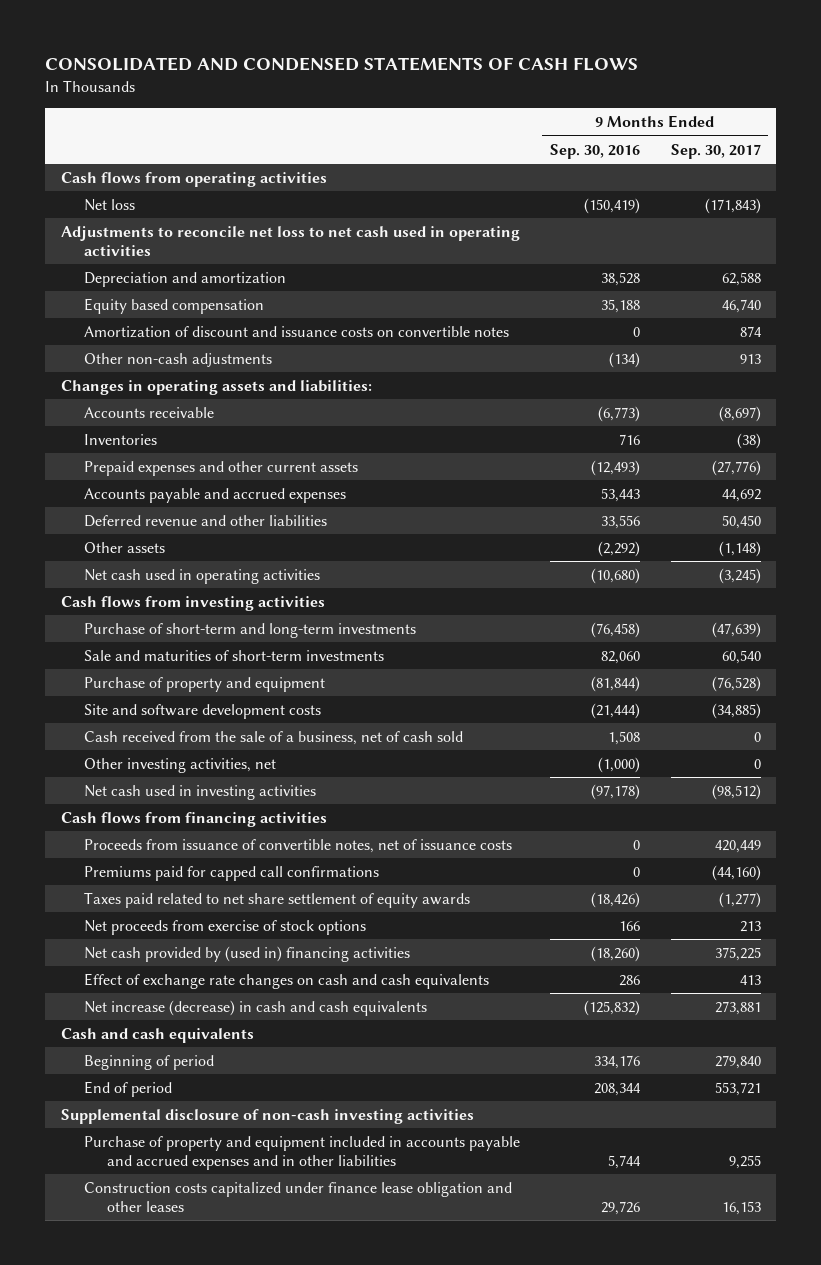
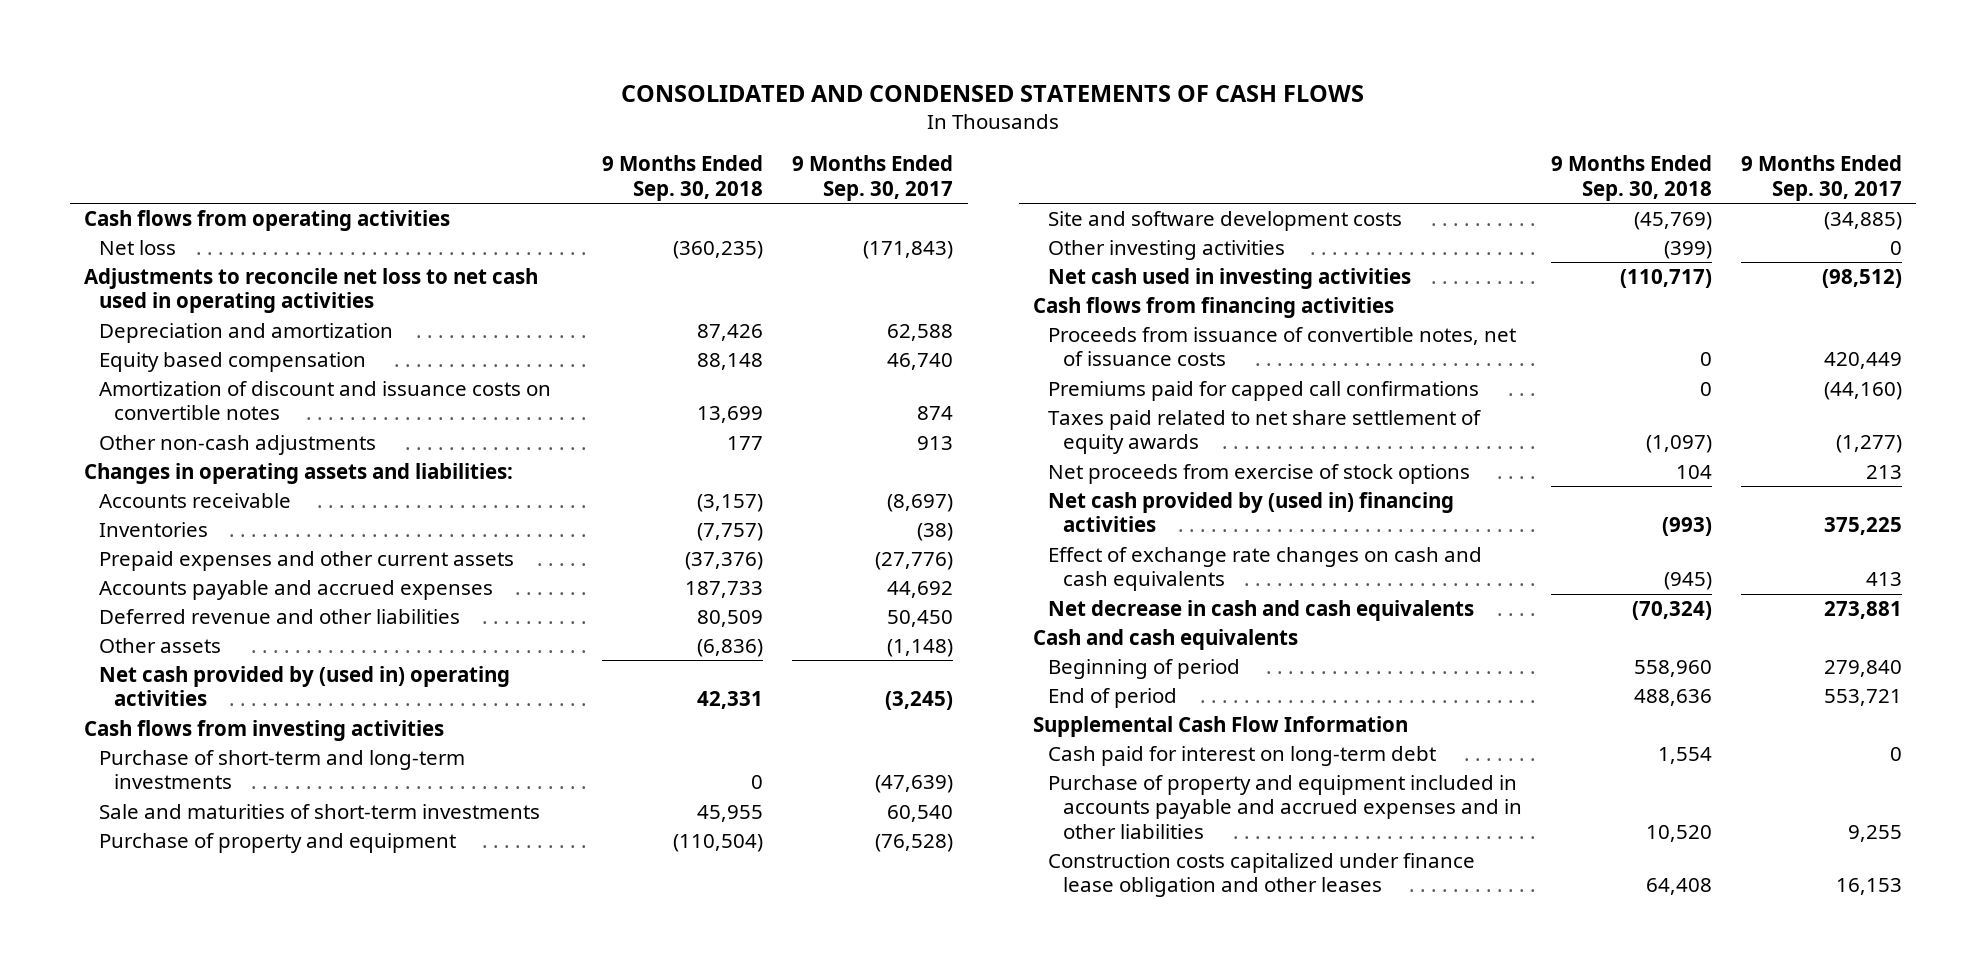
- | 9 Months Ended Sep. 30, 2016 | 9 Months Ended Sep. 30, 2017
+ | 9 Months Ended Sep. 30, 2018 | 9 Months Ended Sep. 30, 2017
- Net cash used in operating activities | (10,680) | (3,245)
+ Net cash provided by (used in) operating activities | 42,331 | (3,245)
- Cash received from the sale of a business, net of cash sold | 1,508 | 0
- Other investing activities, net | (1,000) | 0
+ Other investing activities | (399) | 0
- Net increase (decrease) in cash and cash equivalents | (125,832) | 273,881
+ Net decrease in cash and cash equivalents | (70,324) | 273,881
- Supplemental disclosure of non-cash investing activities
+ Supplemental Cash Flow Information
+ Cash paid for interest on long-term debt | 1,554 | 0

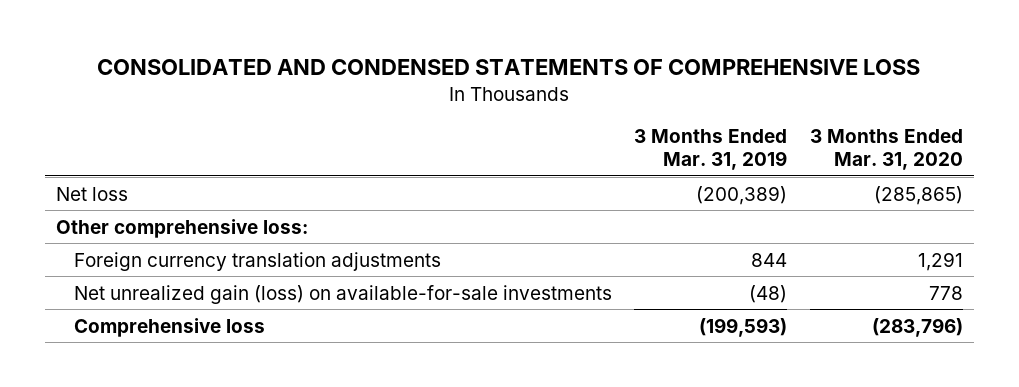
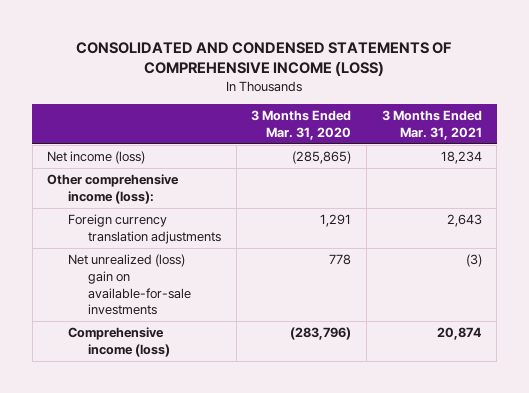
- CONSOLIDATED AND CONDENSED STATEMENTS OF COMPREHENSIVE LOSS
+ CONSOLIDATED AND CONDENSED STATEMENTS OF COMPREHENSIVE INCOME (LOSS)
- | 3 Months Ended Mar. 31, 2019 | 3 Months Ended Mar. 31, 2020
+ | 3 Months Ended Mar. 31, 2020 | 3 Months Ended Mar. 31, 2021
- Net loss | (200,389) | (285,865)
- Other comprehensive loss:
+ Net income (loss) | (285,865) | 18,234
+ Other comprehensive income (loss):
- Net unrealized gain (loss) on available-for-sale investments | (48) | 778
- Comprehensive loss | (199,593) | (283,796)
+ Net unrealized (loss) gain on available-for-sale investments | 778 | (3)
+ Comprehensive income (loss) | (283,796) | 20,874

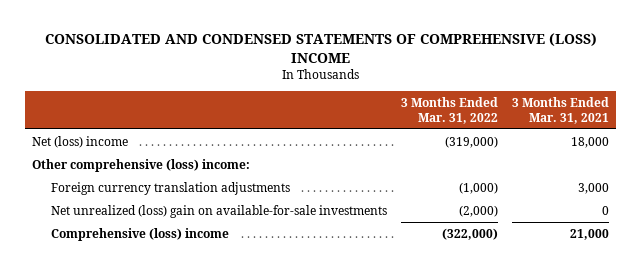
- CONSOLIDATED AND CONDENSED STATEMENTS OF COMPREHENSIVE INCOME (LOSS)
+ CONSOLIDATED AND CONDENSED STATEMENTS OF COMPREHENSIVE (LOSS) INCOME
- | 3 Months Ended Mar. 31, 2020 | 3 Months Ended Mar. 31, 2021
+ | 3 Months Ended Mar. 31, 2022 | 3 Months Ended Mar. 31, 2021
- Net income (loss) | (285,865) | 18,234
- Other comprehensive income (loss):
- Foreign currency translation adjustments | 1,291 | 2,643
- Net unrealized (loss) gain on available-for-sale investments | 778 | (3)
- Comprehensive income (loss) | (283,796) | 20,874
+ Net (loss) income | (319,000) | 18,000
+ Other comprehensive (loss) income:
+ Foreign currency translation adjustments | (1,000) | 3,000
+ Net unrealized (loss) gain on available-for-sale investments | (2,000) | 0
+ Comprehensive (loss) income | (322,000) | 21,000

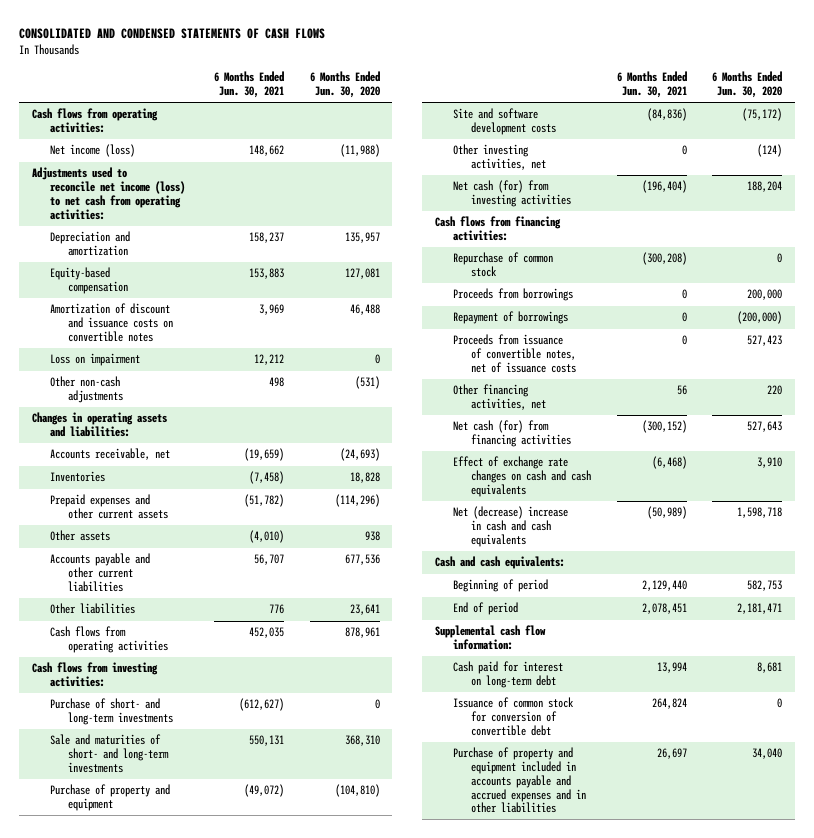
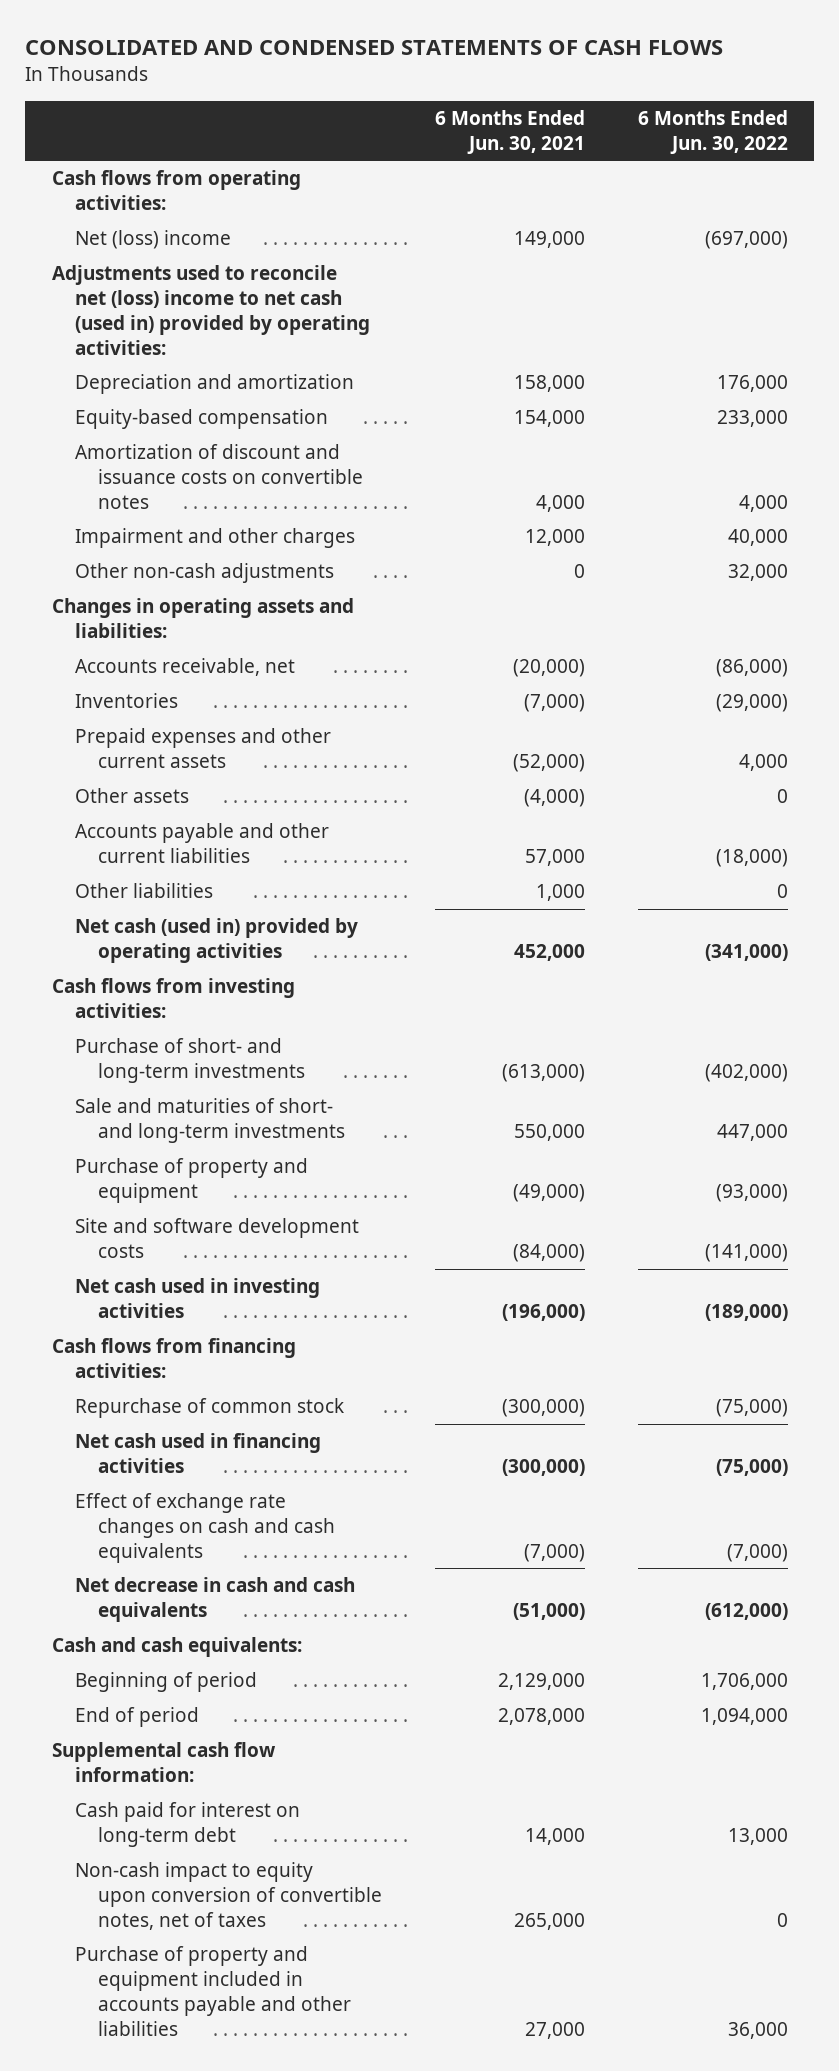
- | 6 Months Ended Jun. 30, 2021 | 6 Months Ended Jun. 30, 2020
+ | 6 Months Ended Jun. 30, 2021 | 6 Months Ended Jun. 30, 2022
- Net income (loss) | 148,662 | (11,988)
- Adjustments used to reconcile net income (loss) to net cash from operating activities:
- Depreciation and amortization | 158,237 | 135,957
- Equity-based compensation | 153,883 | 127,081
- Amortization of discount and issuance costs on convertible notes | 3,969 | 46,488
- Loss on impairment | 12,212 | 0
- Other non-cash adjustments | 498 | (531)
+ Net (loss) income | 149,000 | (697,000)
+ Adjustments used to reconcile net (loss) income to net cash (used in) provided by operating activities:
+ Depreciation and amortization | 158,000 | 176,000
+ Equity-based compensation | 154,000 | 233,000
+ Amortization of discount and issuance costs on convertible notes | 4,000 | 4,000
+ Impairment and other charges | 12,000 | 40,000
+ Other non-cash adjustments | 0 | 32,000
- Accounts receivable, net | (19,659) | (24,693)
- Inventories | (7,458) | 18,828
- Prepaid expenses and other current assets | (51,782) | (114,296)
- Other assets | (4,010) | 938
- Accounts payable and other current liabilities | 56,707 | 677,536
- Other liabilities | 776 | 23,641
- Cash flows from operating activities | 452,035 | 878,961
+ Accounts receivable, net | (20,000) | (86,000)
+ Inventories | (7,000) | (29,000)
+ Prepaid expenses and other current assets | (52,000) | 4,000
+ Other assets | (4,000) | 0
+ Accounts payable and other current liabilities | 57,000 | (18,000)
+ Other liabilities | 1,000 | 0
+ Net cash (used in) provided by operating activities | 452,000 | (341,000)
- Purchase of short- and long-term investments | (612,627) | 0
- Sale and maturities of short- and long-term investments | 550,131 | 368,310
- Purchase of property and equipment | (49,072) | (104,810)
- Site and software development costs | (84,836) | (75,172)
- Other investing activities, net | 0 | (124)
- Net cash (for) from investing activities | (196,404) | 188,204
+ Purchase of short- and long-term investments | (613,000) | (402,000)
+ Sale and maturities of short- and long-term investments | 550,000 | 447,000
+ Purchase of property and equipment | (49,000) | (93,000)
+ Site and software development costs | (84,000) | (141,000)
+ Net cash used in investing activities | (196,000) | (189,000)
- Repurchase of common stock | (300,208) | 0
- Proceeds from borrowings | 0 | 200,000
- Repayment of borrowings | 0 | (200,000)
- Proceeds from issuance of convertible notes, net of issuance costs | 0 | 527,423
- Other financing activities, net | 56 | 220
- Net cash (for) from financing activities | (300,152) | 527,643
- Effect of exchange rate changes on cash and cash equivalents | (6,468) | 3,910
- Net (decrease) increase in cash and cash equivalents | (50,989) | 1,598,718
+ Repurchase of common stock | (300,000) | (75,000)
+ Net cash used in financing activities | (300,000) | (75,000)
+ Effect of exchange rate changes on cash and cash equivalents | (7,000) | (7,000)
+ Net decrease in cash and cash equivalents | (51,000) | (612,000)
- Beginning of period | 2,129,440 | 582,753
- End of period | 2,078,451 | 2,181,471
+ Beginning of period | 2,129,000 | 1,706,000
+ End of period | 2,078,000 | 1,094,000
- Cash paid for interest on long-term debt | 13,994 | 8,681
- Issuance of common stock for conversion of convertible debt | 264,824 | 0
- Purchase of property and equipment included in accounts payable and accrued expenses and in other liabilities | 26,697 | 34,040
+ Cash paid for interest on long-term debt | 14,000 | 13,000
+ Non-cash impact to equity upon conversion of convertible notes, net of taxes | 265,000 | 0
+ Purchase of property and equipment included in accounts payable and other liabilities | 27,000 | 36,000

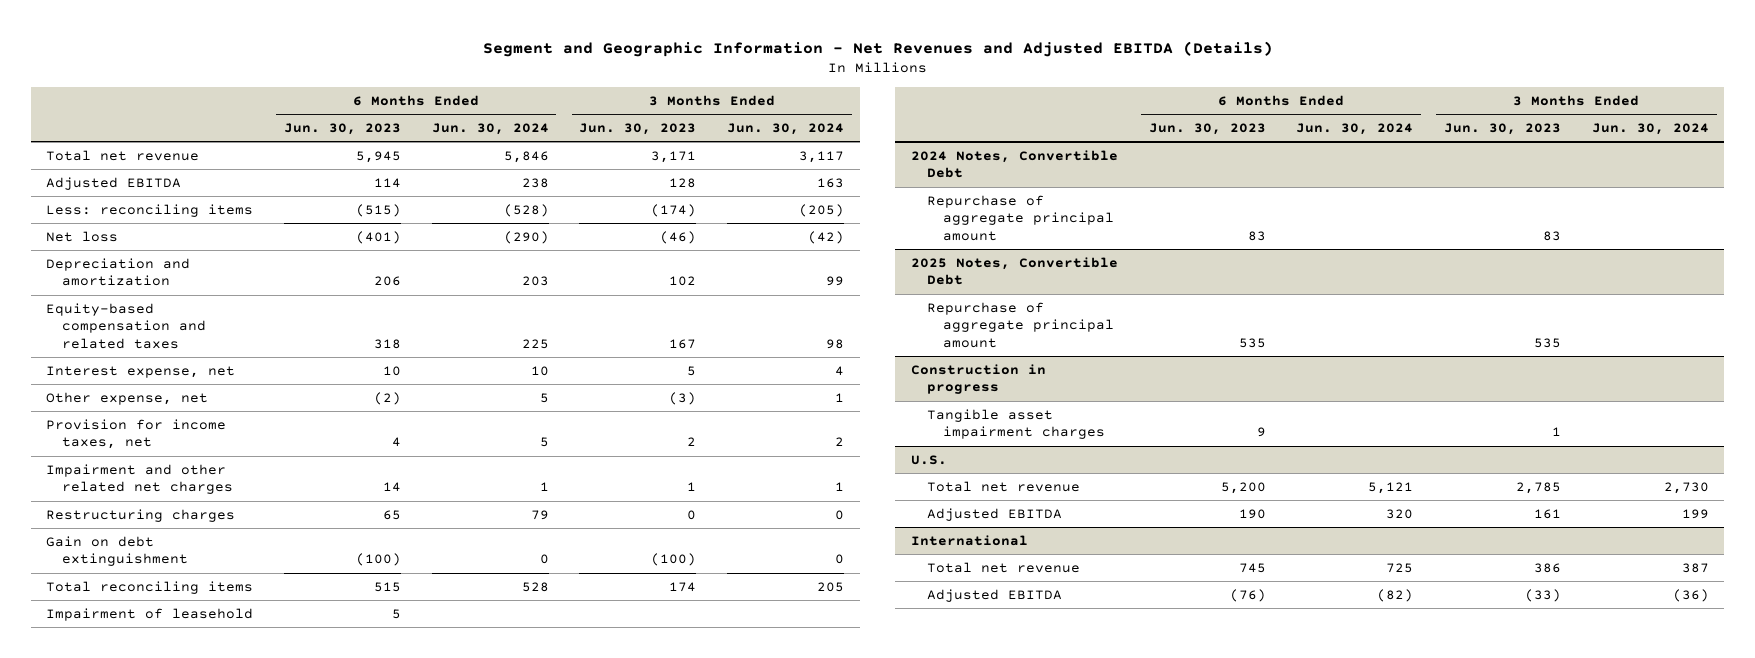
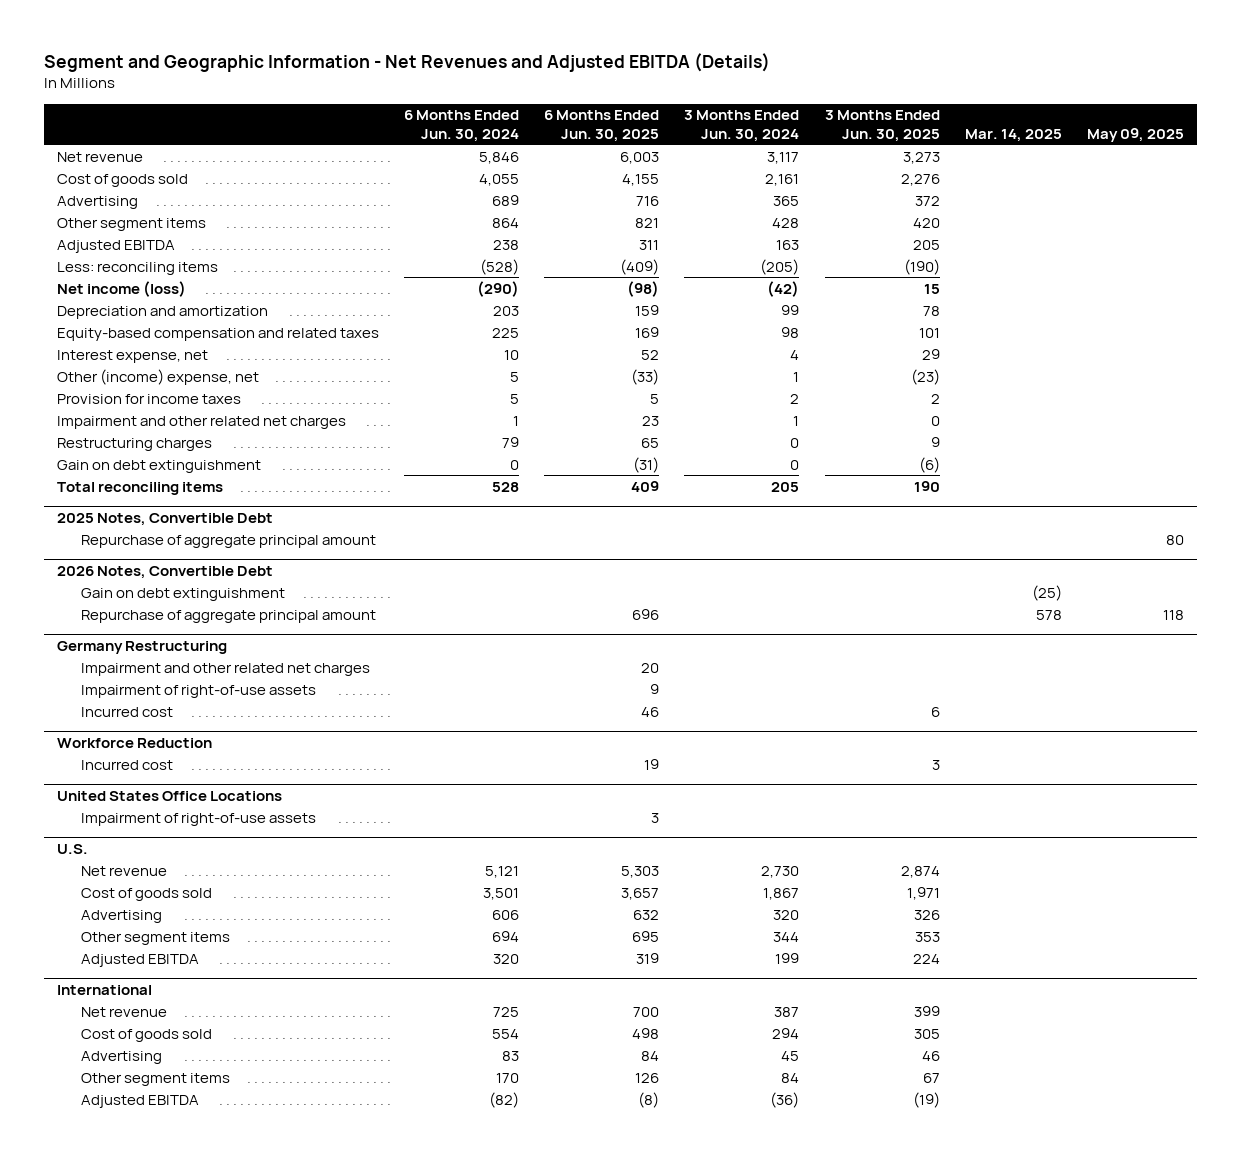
- | 6 Months Ended Jun. 30, 2023 | 6 Months Ended Jun. 30, 2024 | 3 Months Ended Jun. 30, 2023 | 3 Months Ended Jun. 30, 2024
+ | 6 Months Ended Jun. 30, 2024 | 6 Months Ended Jun. 30, 2025 | 3 Months Ended Jun. 30, 2024 | 3 Months Ended Jun. 30, 2025 | Mar. 14, 2025 | May 09, 2025
- Total net revenue | 5,945 | 5,846 | 3,171 | 3,117
+ Net revenue | 5,846 | 6,003 | 3,117 | 3,273 | |
+ Cost of goods sold | 4,055 | 4,155 | 2,161 | 2,276 | |
+ Advertising | 689 | 716 | 365 | 372 | |
+ Other segment items | 864 | 821 | 428 | 420 | |
- Net loss | (401) | (290) | (46) | (42)
+ Net income (loss) | (290) | (98) | (42) | 15 | |
- Other expense, net | (2) | 5 | (3) | 1
- Provision for income taxes, net | 4 | 5 | 2 | 2
+ Other (income) expense, net | 5 | (33) | 1 | (23) | |
+ Provision for income taxes | 5 | 5 | 2 | 2 | |
- Impairment of leasehold | 5 | | |
- 2024 Notes, Convertible Debt
- Repurchase of aggregate principal amount | 83 | | 83 |
- Construction in progress
- Tangible asset impairment charges | 9 | | 1 |
+ 2026 Notes, Convertible Debt
+ Gain on debt extinguishment | | | | | (25) |
+ Repurchase of aggregate principal amount | | 696 | | | 578 | 118
+ Germany Restructuring
+ Impairment and other related net charges | | 20 | | | |
+ Impairment of right-of-use assets | | 9 | | | |
+ Incurred cost | | 46 | | 6 | |
+ Workforce Reduction
+ Incurred cost | | 19 | | 3 | |
+ United States Office Locations
+ Impairment of right-of-use assets | | 3 | | | |
@ U.S.
- Total net revenue | 5,200 | 5,121 | 2,785 | 2,730
+ Net revenue | 5,121 | 5,303 | 2,730 | 2,874 | |
+ Cost of goods sold | 3,501 | 3,657 | 1,867 | 1,971 | |
+ Advertising | 606 | 632 | 320 | 326 | |
+ Other segment items | 694 | 695 | 344 | 353 | |
@ International
- Total net revenue | 745 | 725 | 386 | 387
+ Net revenue | 725 | 700 | 387 | 399 | |
+ Cost of goods sold | 554 | 498 | 294 | 305 | |
+ Advertising | 83 | 84 | 45 | 46 | |
+ Other segment items | 170 | 126 | 84 | 67 | |

